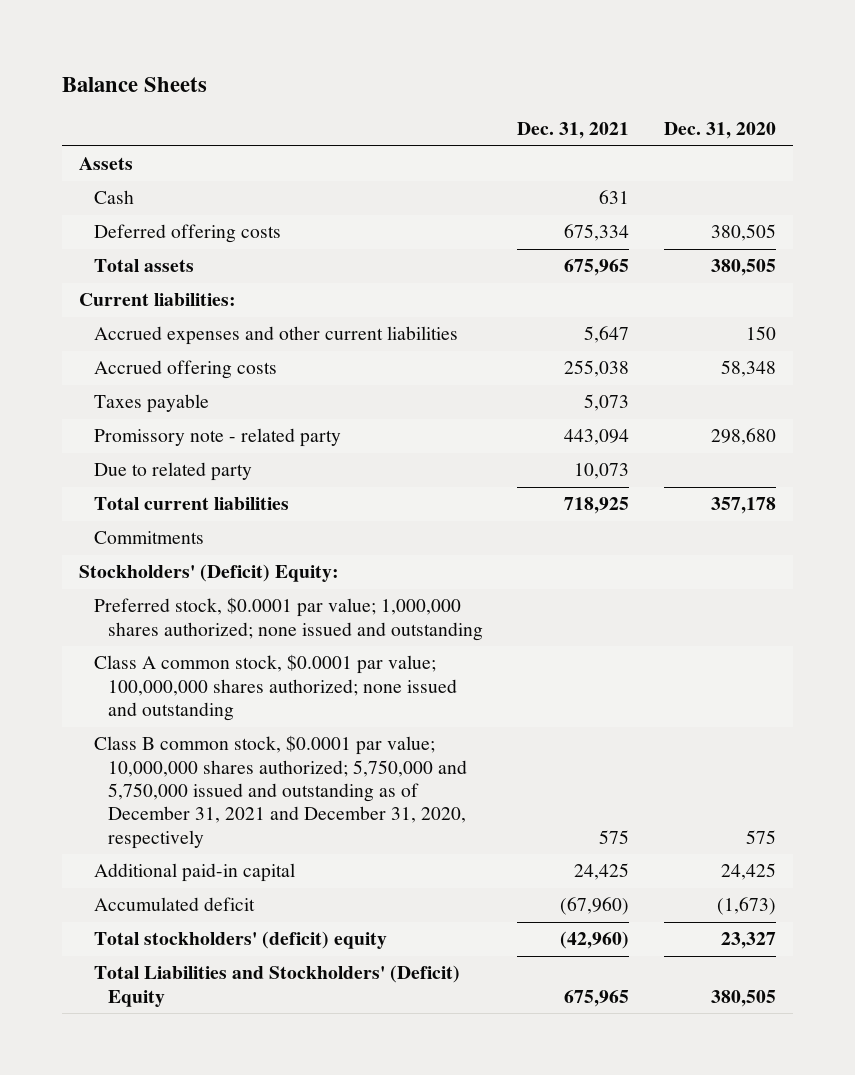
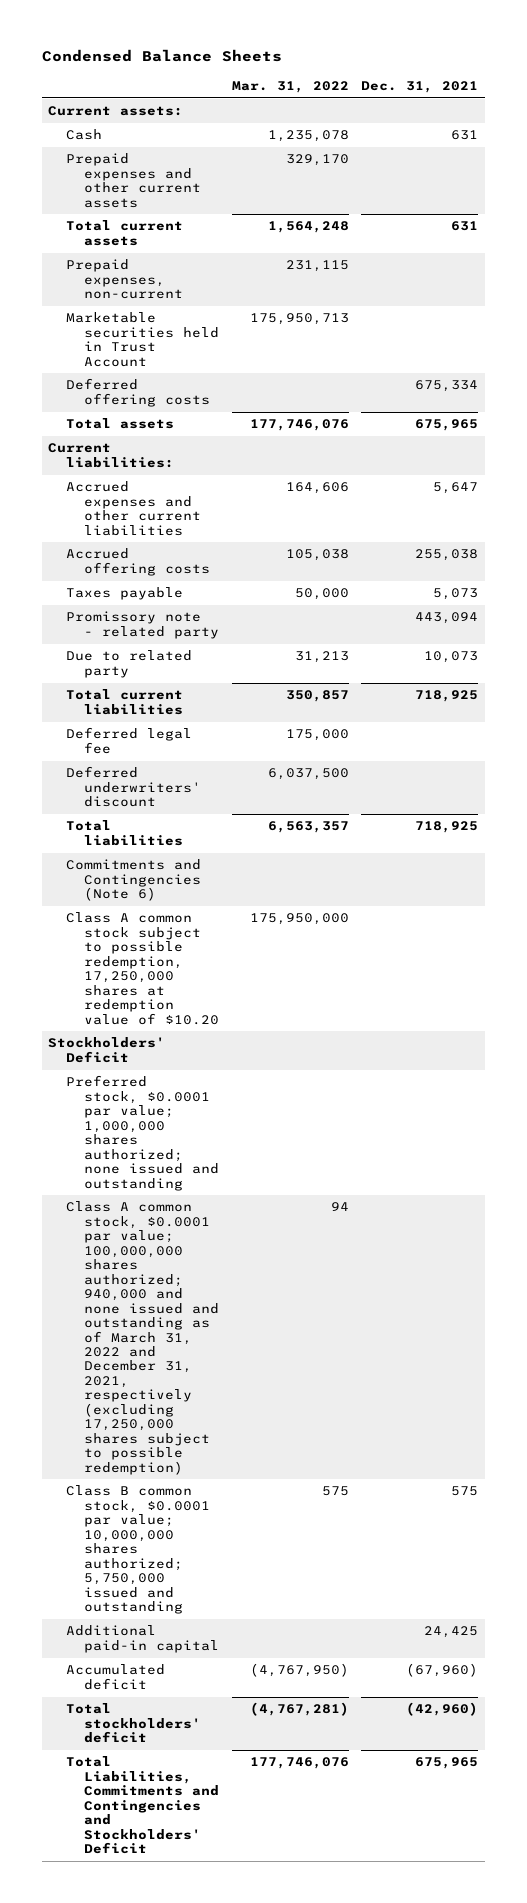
- Balance Sheets
+ Condensed Balance Sheets
- | Dec. 31, 2021 | Dec. 31, 2020
+ | Mar. 31, 2022 | Dec. 31, 2021
- Assets
+ Current assets:
+ Prepaid expenses and other current assets | 329,170 |
+ Total current assets | 1,564,248 | 631
+ Prepaid expenses, non-current | 231,115 |
+ Marketable securities held in Trust Account | 175,950,713 |
- Commitments
- Stockholders' (Deficit) Equity:
+ Deferred legal fee | 175,000 |
+ Deferred underwriters' discount | 6,037,500 |
+ Total liabilities | 6,563,357 | 718,925
+ Commitments and Contingencies (Note 6)
+ Class A common stock subject to possible redemption, 17,250,000 shares at redemption value of $10.20 | 175,950,000 |
+ Stockholders' Deficit
- Class A common stock, $0.0001 par value; 100,000,000 shares authorized; none issued and outstanding
- Class B common stock, $0.0001 par value; 10,000,000 shares authorized; 5,750,000 and 5,750,000 issued and outstanding as of December 31, 2021 and December 31, 2020, respectively | 575 | 575
+ Class A common stock, $0.0001 par value; 100,000,000 shares authorized; 940,000 and none issued and outstanding as of March 31, 2022 and December 31, 2021, respectively (excluding 17,250,000 shares subject to possible redemption) | 94 |
+ Class B common stock, $0.0001 par value; 10,000,000 shares authorized; 5,750,000 issued and outstanding | 575 | 575
- Total stockholders' (deficit) equity | (42,960) | 23,327
- Total Liabilities and Stockholders' (Deficit) Equity | 675,965 | 380,505
+ Total stockholders' deficit | (4,767,281) | (42,960)
+ Total Liabilities, Commitments and Contingencies and Stockholders' Deficit | 177,746,076 | 675,965

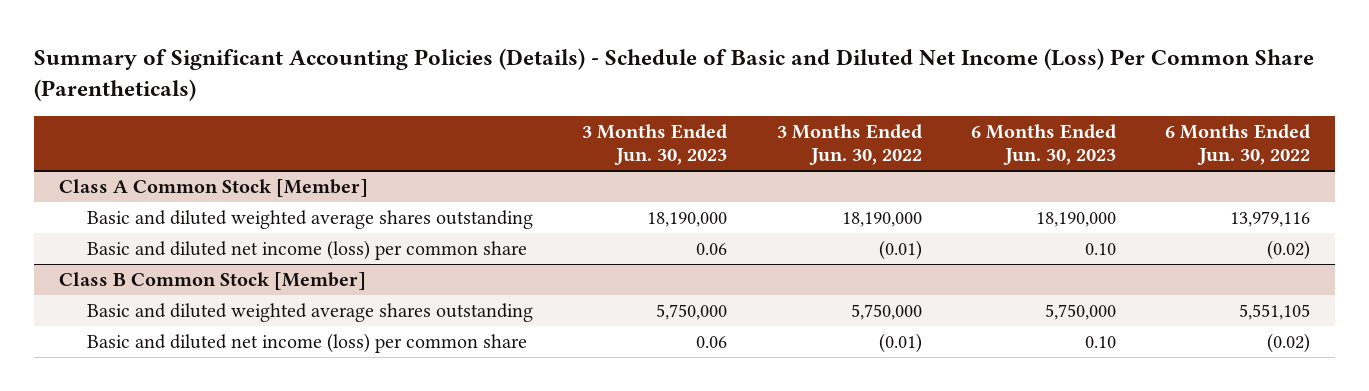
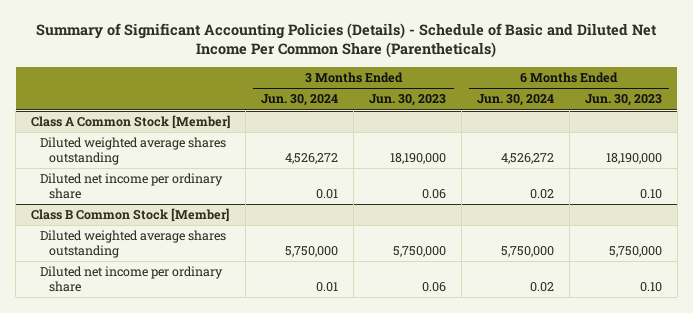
- Summary of Significant Accounting Policies (Details) - Schedule of Basic and Diluted Net Income (Loss) Per Common Share (Parentheticals)
+ Summary of Significant Accounting Policies (Details) - Schedule of Basic and Diluted Net Income Per Common Share (Parentheticals)
- | 3 Months Ended Jun. 30, 2023 | 3 Months Ended Jun. 30, 2022 | 6 Months Ended Jun. 30, 2023 | 6 Months Ended Jun. 30, 2022
+ | 3 Months Ended Jun. 30, 2024 | 3 Months Ended Jun. 30, 2023 | 6 Months Ended Jun. 30, 2024 | 6 Months Ended Jun. 30, 2023
@ Class A Common Stock [Member]
- Basic and diluted weighted average shares outstanding | 18,190,000 | 18,190,000 | 18,190,000 | 13,979,116
- Basic and diluted net income (loss) per common share | 0.06 | (0.01) | 0.10 | (0.02)
+ Diluted weighted average shares outstanding | 4,526,272 | 18,190,000 | 4,526,272 | 18,190,000
+ Diluted net income per ordinary share | 0.01 | 0.06 | 0.02 | 0.10
@ Class B Common Stock [Member]
- Basic and diluted weighted average shares outstanding | 5,750,000 | 5,750,000 | 5,750,000 | 5,551,105
- Basic and diluted net income (loss) per common share | 0.06 | (0.01) | 0.10 | (0.02)
+ Diluted weighted average shares outstanding | 5,750,000 | 5,750,000 | 5,750,000 | 5,750,000
+ Diluted net income per ordinary share | 0.01 | 0.06 | 0.02 | 0.10

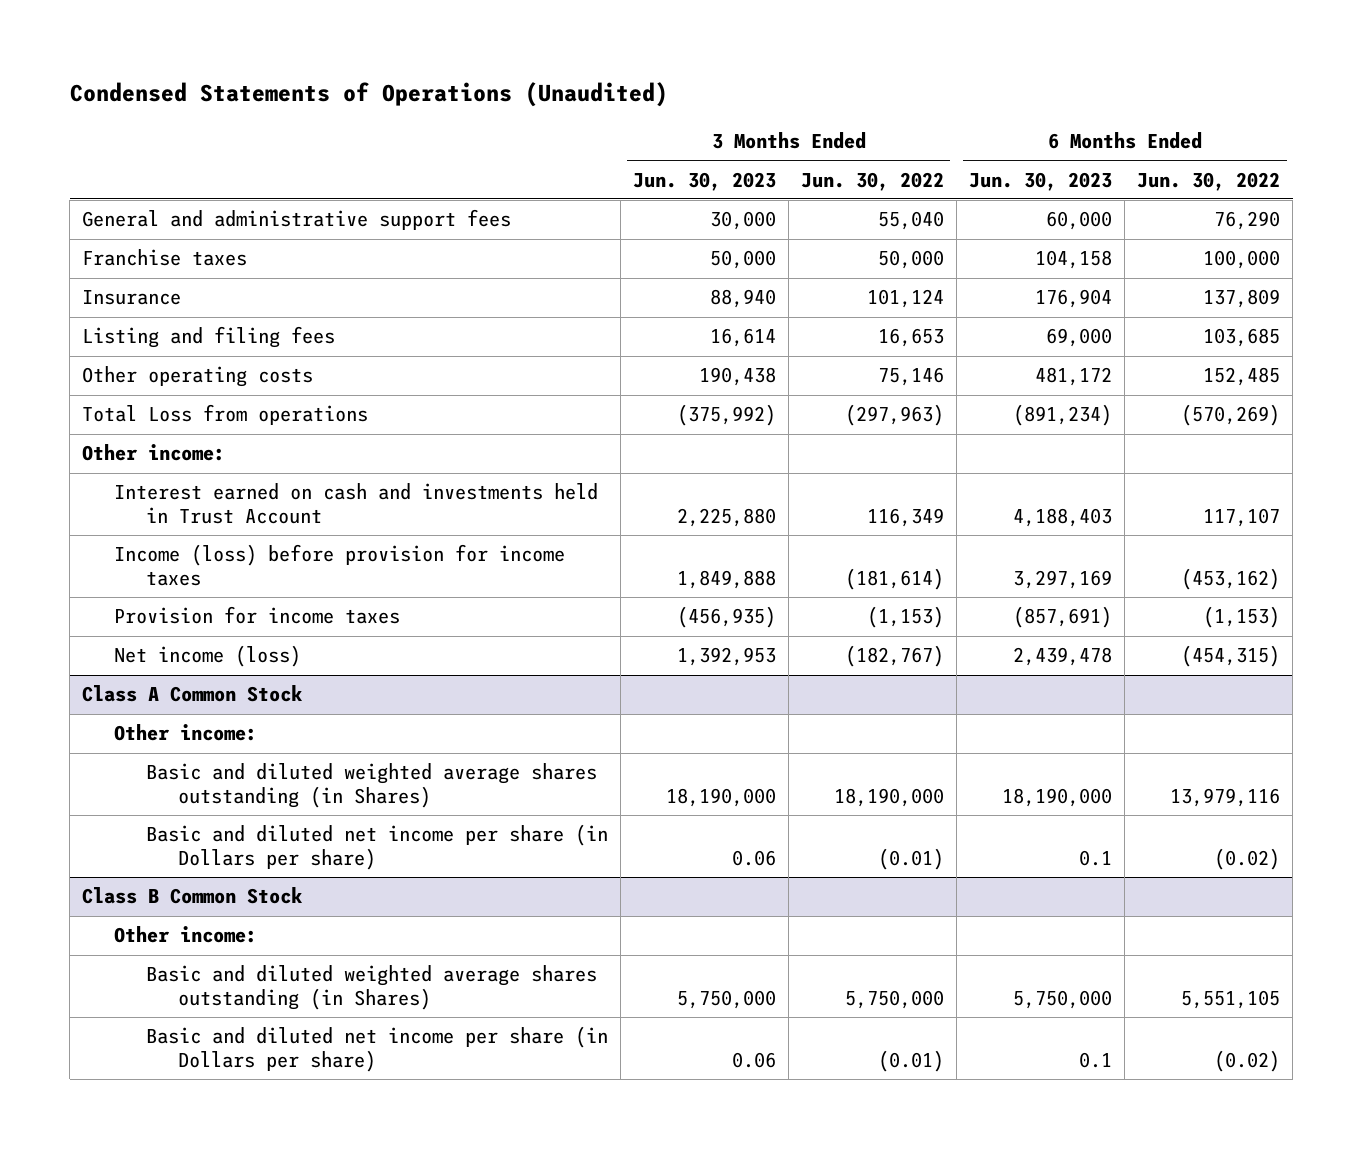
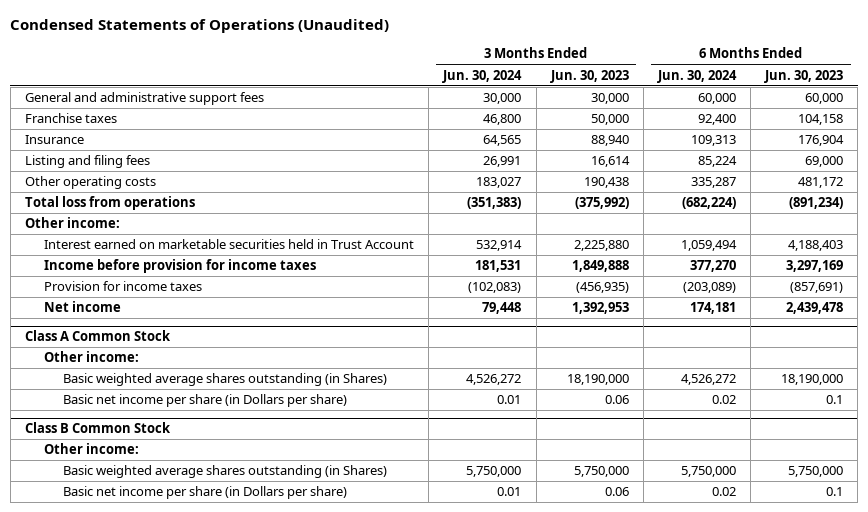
- | 3 Months Ended Jun. 30, 2023 | 3 Months Ended Jun. 30, 2022 | 6 Months Ended Jun. 30, 2023 | 6 Months Ended Jun. 30, 2022
+ | 3 Months Ended Jun. 30, 2024 | 3 Months Ended Jun. 30, 2023 | 6 Months Ended Jun. 30, 2024 | 6 Months Ended Jun. 30, 2023
- Total Loss from operations | (375,992) | (297,963) | (891,234) | (570,269)
+ Total loss from operations | (351,383) | (375,992) | (682,224) | (891,234)
- Interest earned on cash and investments held in Trust Account | 2,225,880 | 116,349 | 4,188,403 | 117,107
- Income (loss) before provision for income taxes | 1,849,888 | (181,614) | 3,297,169 | (453,162)
+ Interest earned on marketable securities held in Trust Account | 532,914 | 2,225,880 | 1,059,494 | 4,188,403
+ Income before provision for income taxes | 181,531 | 1,849,888 | 377,270 | 3,297,169
- Net income (loss) | 1,392,953 | (182,767) | 2,439,478 | (454,315)
+ Net income | 79,448 | 1,392,953 | 174,181 | 2,439,478
@ Class A Common Stock
- Basic and diluted weighted average shares outstanding (in Shares) | 18,190,000 | 18,190,000 | 18,190,000 | 13,979,116
- Basic and diluted net income per share (in Dollars per share) | 0.06 | (0.01) | 0.1 | (0.02)
+ Basic weighted average shares outstanding (in Shares) | 4,526,272 | 18,190,000 | 4,526,272 | 18,190,000
+ Basic net income per share (in Dollars per share) | 0.01 | 0.06 | 0.02 | 0.1
@ Class B Common Stock
- Basic and diluted weighted average shares outstanding (in Shares) | 5,750,000 | 5,750,000 | 5,750,000 | 5,551,105
- Basic and diluted net income per share (in Dollars per share) | 0.06 | (0.01) | 0.1 | (0.02)
+ Basic weighted average shares outstanding (in Shares) | 5,750,000 | 5,750,000 | 5,750,000 | 5,750,000
+ Basic net income per share (in Dollars per share) | 0.01 | 0.06 | 0.02 | 0.1

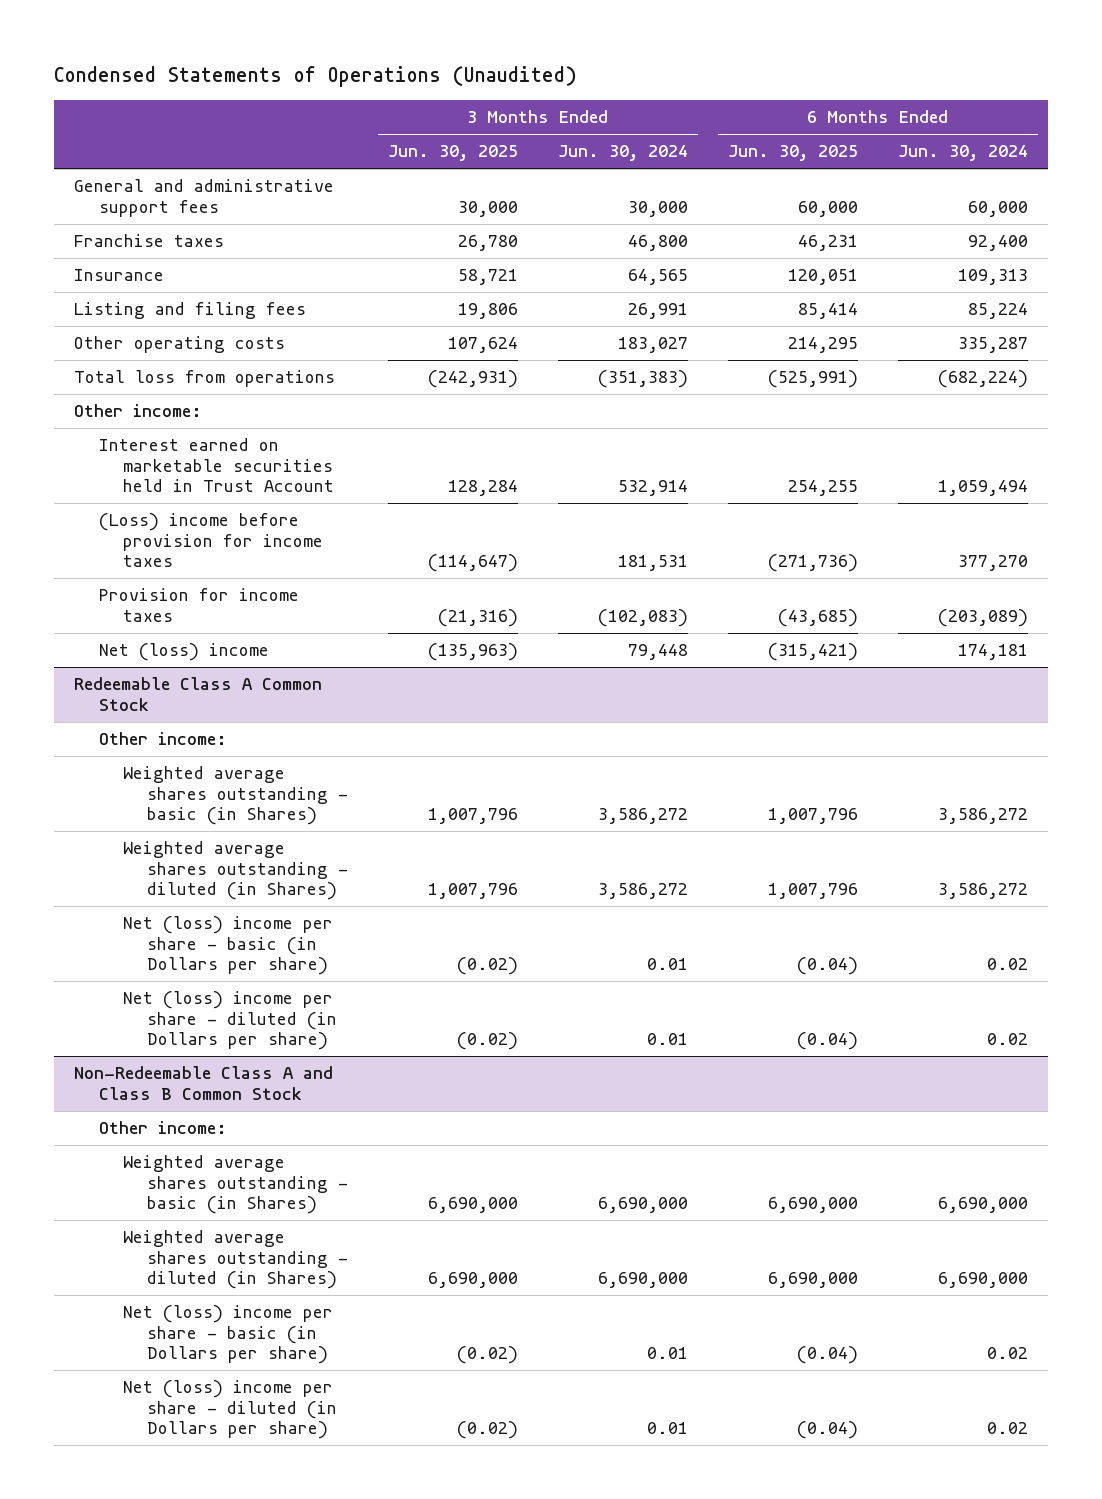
- | 3 Months Ended Jun. 30, 2024 | 3 Months Ended Jun. 30, 2023 | 6 Months Ended Jun. 30, 2024 | 6 Months Ended Jun. 30, 2023
+ | 3 Months Ended Jun. 30, 2025 | 3 Months Ended Jun. 30, 2024 | 6 Months Ended Jun. 30, 2025 | 6 Months Ended Jun. 30, 2024
- Income before provision for income taxes | 181,531 | 1,849,888 | 377,270 | 3,297,169
+ (Loss) income before provision for income taxes | (114,647) | 181,531 | (271,736) | 377,270
- Net income | 79,448 | 1,392,953 | 174,181 | 2,439,478
- Class A Common Stock
+ Net (loss) income | (135,963) | 79,448 | (315,421) | 174,181
+ Redeemable Class A Common Stock
- Basic weighted average shares outstanding (in Shares) | 4,526,272 | 18,190,000 | 4,526,272 | 18,190,000
- Basic net income per share (in Dollars per share) | 0.01 | 0.06 | 0.02 | 0.1
- Class B Common Stock
+ Weighted average shares outstanding - basic (in Shares) | 1,007,796 | 3,586,272 | 1,007,796 | 3,586,272
+ Weighted average shares outstanding - diluted (in Shares) | 1,007,796 | 3,586,272 | 1,007,796 | 3,586,272
+ Net (loss) income per share - basic (in Dollars per share) | (0.02) | 0.01 | (0.04) | 0.02
+ Net (loss) income per share - diluted (in Dollars per share) | (0.02) | 0.01 | (0.04) | 0.02
+ Non-Redeemable Class A and Class B Common Stock
- Basic weighted average shares outstanding (in Shares) | 5,750,000 | 5,750,000 | 5,750,000 | 5,750,000
- Basic net income per share (in Dollars per share) | 0.01 | 0.06 | 0.02 | 0.1
+ Weighted average shares outstanding - basic (in Shares) | 6,690,000 | 6,690,000 | 6,690,000 | 6,690,000
+ Weighted average shares outstanding - diluted (in Shares) | 6,690,000 | 6,690,000 | 6,690,000 | 6,690,000
+ Net (loss) income per share - basic (in Dollars per share) | (0.02) | 0.01 | (0.04) | 0.02
+ Net (loss) income per share - diluted (in Dollars per share) | (0.02) | 0.01 | (0.04) | 0.02

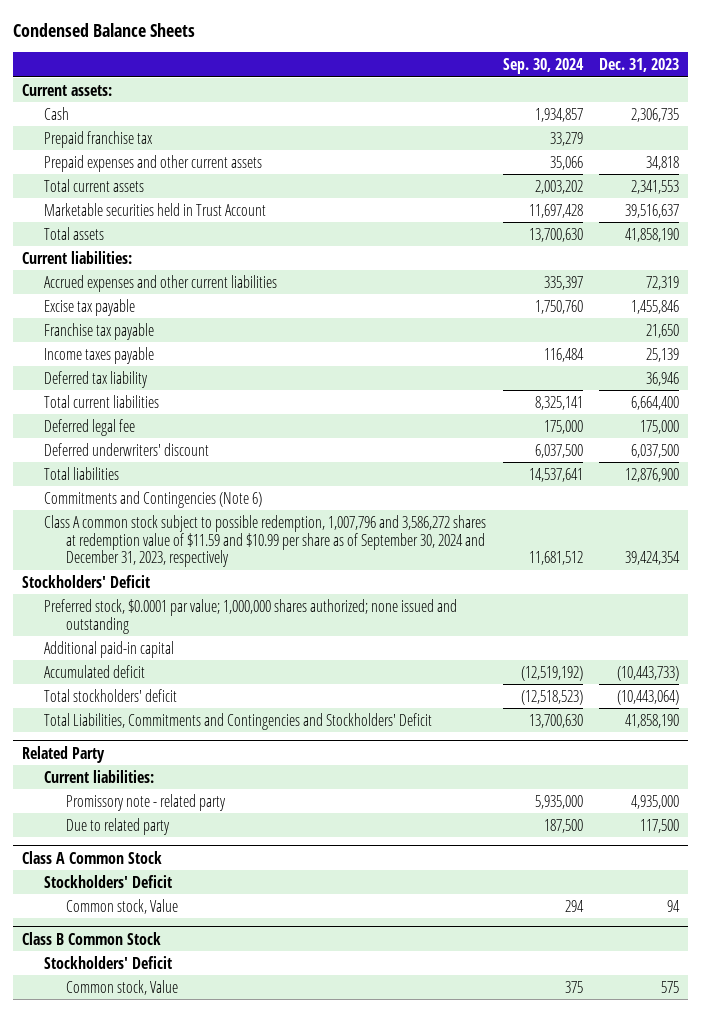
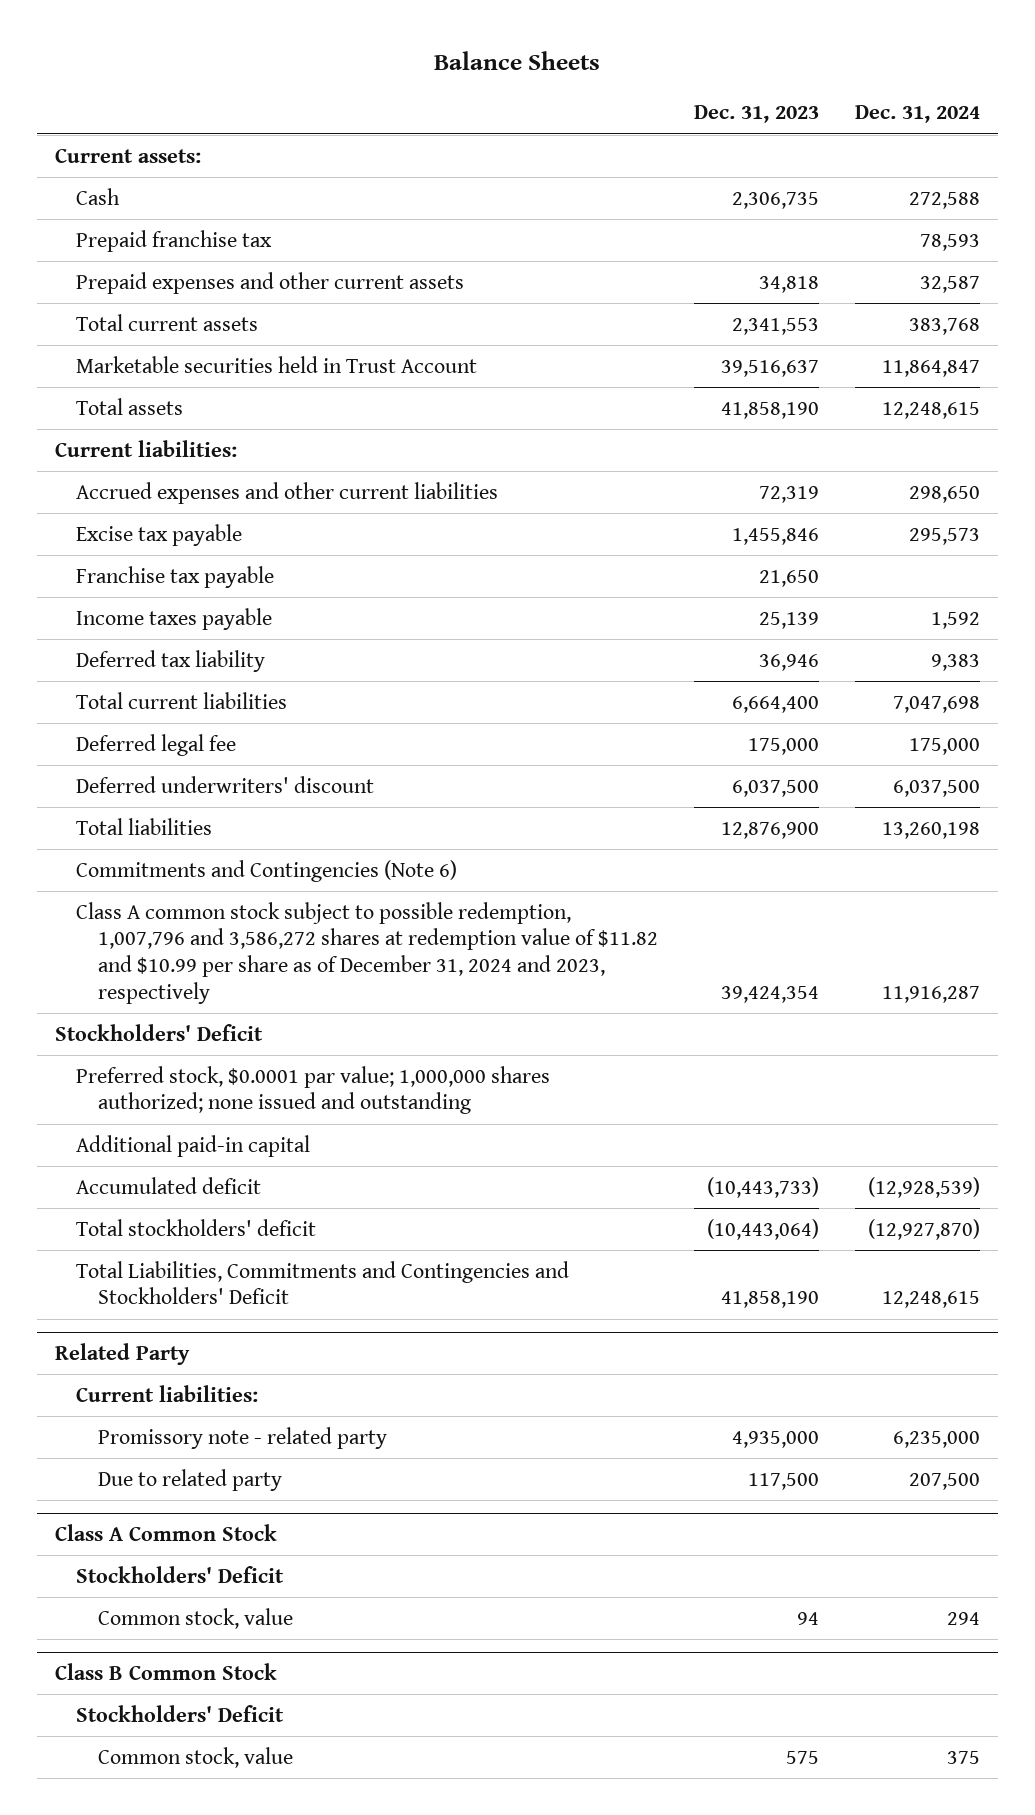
- Condensed Balance Sheets
+ Balance Sheets
- | Sep. 30, 2024 | Dec. 31, 2023
+ | Dec. 31, 2023 | Dec. 31, 2024
- Class A common stock subject to possible redemption, 1,007,796 and 3,586,272 shares at redemption value of $11.59 and $10.99 per share as of September 30, 2024 and December 31, 2023, respectively | 11,681,512 | 39,424,354
+ Class A common stock subject to possible redemption, 1,007,796 and 3,586,272 shares at redemption value of $11.82 and $10.99 per share as of December 31, 2024 and 2023, respectively | 39,424,354 | 11,916,287
@ Class A Common Stock
- Common stock, Value | 294 | 94
+ Common stock, value | 94 | 294
@ Class B Common Stock
- Common stock, Value | 375 | 575
+ Common stock, value | 575 | 375

